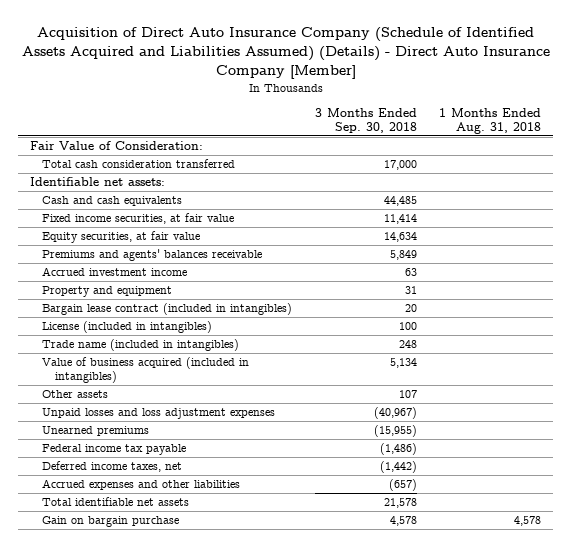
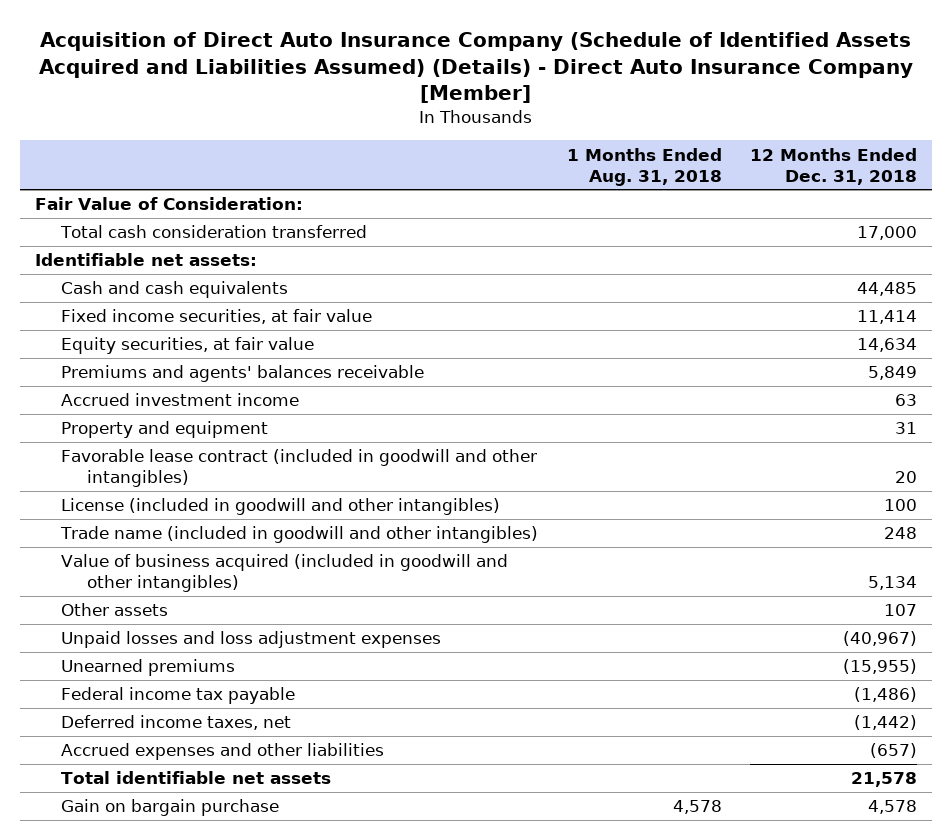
- | 3 Months Ended Sep. 30, 2018 | 1 Months Ended Aug. 31, 2018
+ | 1 Months Ended Aug. 31, 2018 | 12 Months Ended Dec. 31, 2018
- Bargain lease contract (included in intangibles) | 20 |
- License (included in intangibles) | 100 |
- Trade name (included in intangibles) | 248 |
- Value of business acquired (included in intangibles) | 5,134 |
+ Favorable lease contract (included in goodwill and other intangibles) | | 20
+ License (included in goodwill and other intangibles) | | 100
+ Trade name (included in goodwill and other intangibles) | | 248
+ Value of business acquired (included in goodwill and other intangibles) | | 5,134

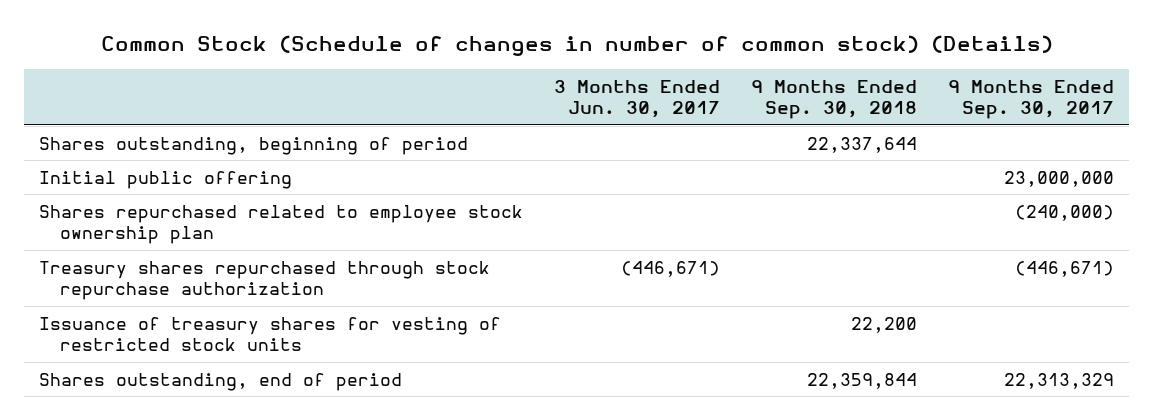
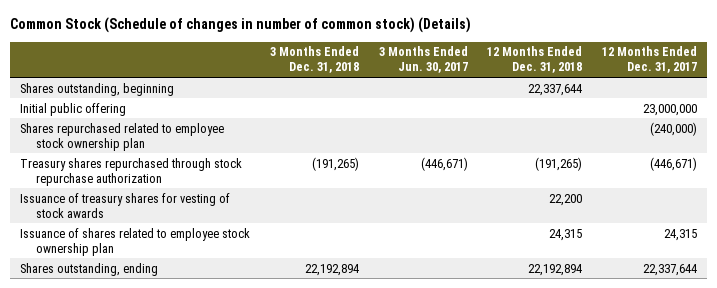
- | 3 Months Ended Jun. 30, 2017 | 9 Months Ended Sep. 30, 2018 | 9 Months Ended Sep. 30, 2017
+ | 3 Months Ended Dec. 31, 2018 | 3 Months Ended Jun. 30, 2017 | 12 Months Ended Dec. 31, 2018 | 12 Months Ended Dec. 31, 2017
- Shares outstanding, beginning of period | | 22,337,644 |
+ Shares outstanding, beginning | | | 22,337,644 |
- Issuance of treasury shares for vesting of restricted stock units | | 22,200 |
- Shares outstanding, end of period | | 22,359,844 | 22,313,329
+ Issuance of treasury shares for vesting of stock awards | | | 22,200 |
+ Issuance of shares related to employee stock ownership plan | | | 24,315 | 24,315
+ Shares outstanding, ending | 22,192,894 | | 22,192,894 | 22,337,644

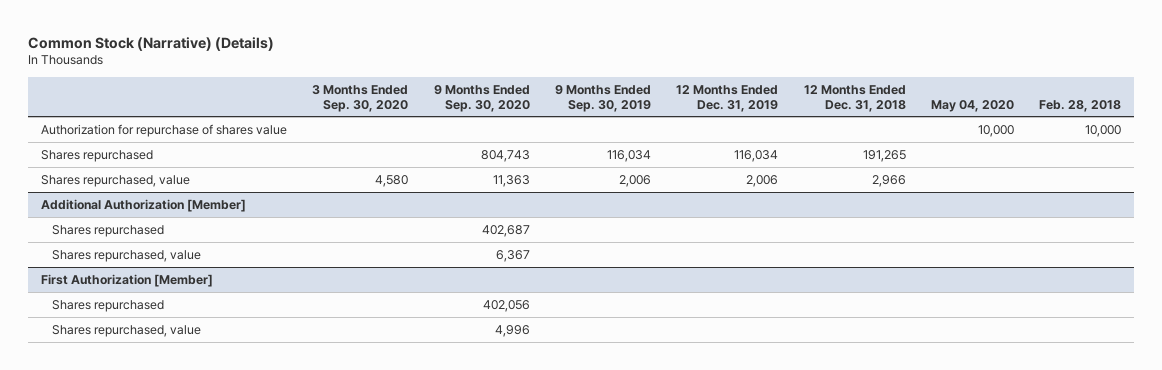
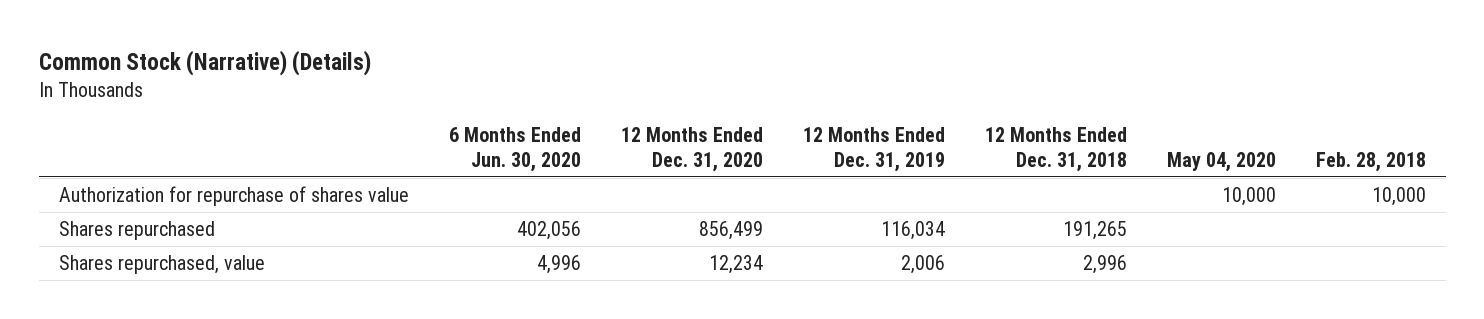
- | 3 Months Ended Sep. 30, 2020 | 9 Months Ended Sep. 30, 2020 | 9 Months Ended Sep. 30, 2019 | 12 Months Ended Dec. 31, 2019 | 12 Months Ended Dec. 31, 2018 | May 04, 2020 | Feb. 28, 2018
+ | 6 Months Ended Jun. 30, 2020 | 12 Months Ended Dec. 31, 2020 | 12 Months Ended Dec. 31, 2019 | 12 Months Ended Dec. 31, 2018 | May 04, 2020 | Feb. 28, 2018
- Shares repurchased, value | 4,580 | 11,363 | 2,006 | 2,006 | 2,966 | |
- Additional Authorization [Member]
- Shares repurchased | | 402,687 | | | | |
- Shares repurchased, value | | 6,367 | | | | |
- First Authorization [Member]
- Shares repurchased | | 402,056 | | | | |
- Shares repurchased, value | | 4,996 | | | | |
+ Shares repurchased, value | 4,996 | 12,234 | 2,006 | 2,996 | |

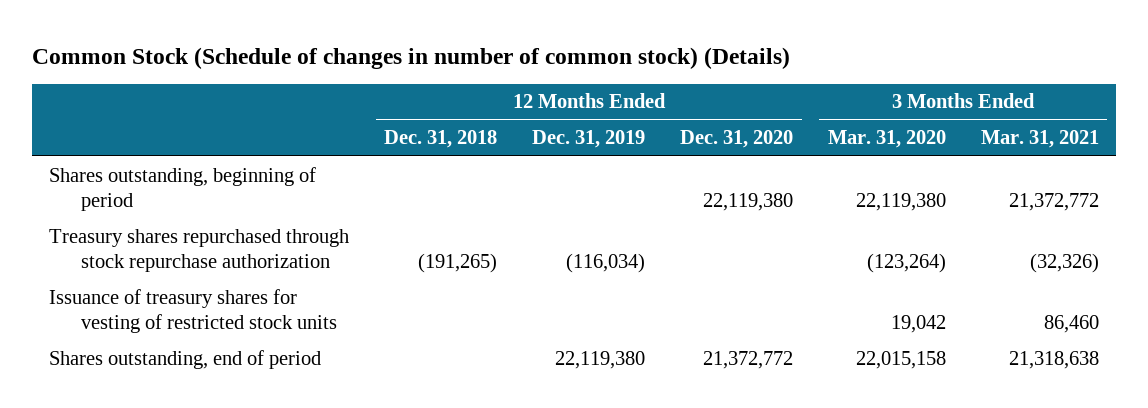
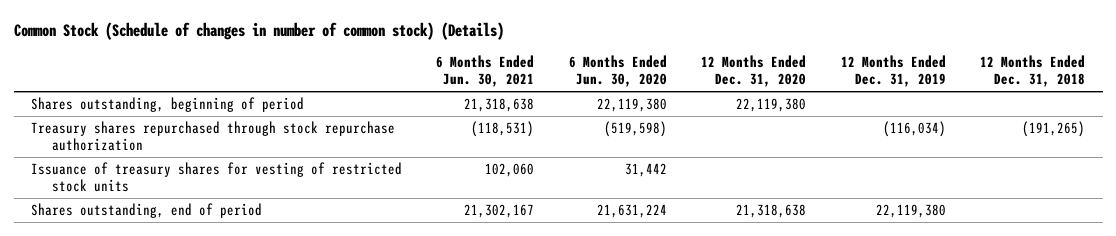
- | 12 Months Ended Dec. 31, 2018 | 12 Months Ended Dec. 31, 2019 | 12 Months Ended Dec. 31, 2020 | 3 Months Ended Mar. 31, 2020 | 3 Months Ended Mar. 31, 2021
+ | 6 Months Ended Jun. 30, 2021 | 6 Months Ended Jun. 30, 2020 | 12 Months Ended Dec. 31, 2020 | 12 Months Ended Dec. 31, 2019 | 12 Months Ended Dec. 31, 2018
- Shares outstanding, end of period | | 22,119,380 | 21,372,772 | 22,015,158 | 21,318,638
+ Shares outstanding, end of period | 21,302,167 | 21,631,224 | 21,318,638 | 22,119,380 |

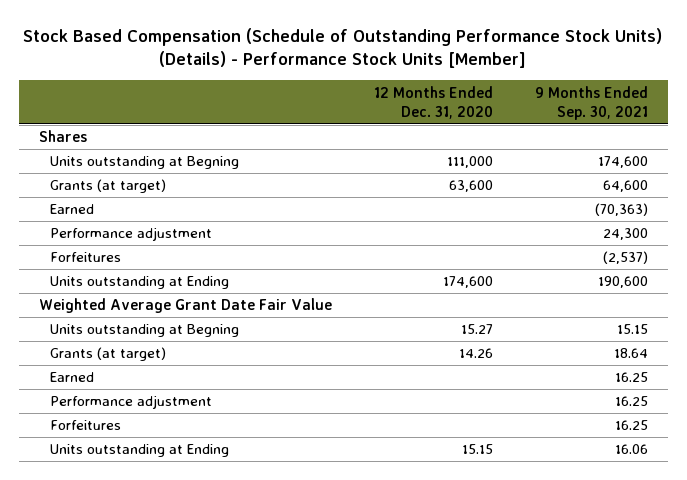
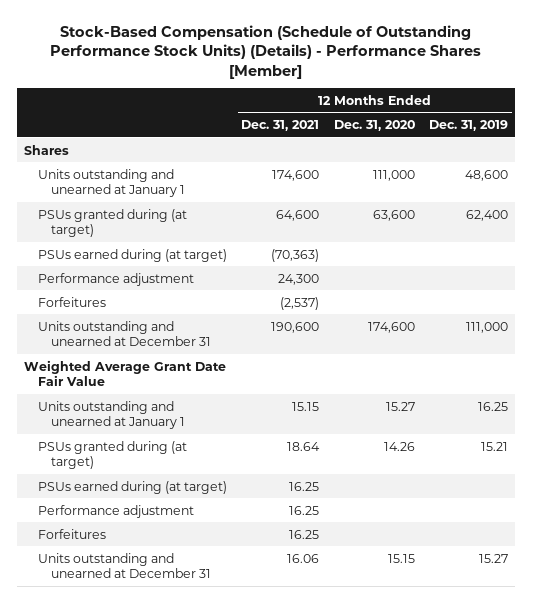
- Stock Based Compensation (Schedule of Outstanding Performance Stock Units) (Details) - Performance Stock Units [Member]
+ Stock-Based Compensation (Schedule of Outstanding Performance Stock Units) (Details) - Performance Shares [Member]
- | 12 Months Ended Dec. 31, 2020 | 9 Months Ended Sep. 30, 2021
+ | 12 Months Ended Dec. 31, 2021 | 12 Months Ended Dec. 31, 2020 | 12 Months Ended Dec. 31, 2019
- Units outstanding at Begning | 111,000 | 174,600
- Grants (at target) | 63,600 | 64,600
- Earned | | (70,363)
+ Units outstanding and unearned at January 1 | 174,600 | 111,000 | 48,600
+ PSUs granted during (at target) | 64,600 | 63,600 | 62,400
+ PSUs earned during (at target) | (70,363) | |
- Units outstanding at Ending | 174,600 | 190,600
+ Units outstanding and unearned at December 31 | 190,600 | 174,600 | 111,000
- Units outstanding at Begning | 15.27 | 15.15
- Grants (at target) | 14.26 | 18.64
- Earned | | 16.25
+ Units outstanding and unearned at January 1 | 15.15 | 15.27 | 16.25
+ PSUs granted during (at target) | 18.64 | 14.26 | 15.21
+ PSUs earned during (at target) | 16.25 | |
- Units outstanding at Ending | 15.15 | 16.06
+ Units outstanding and unearned at December 31 | 16.06 | 15.15 | 15.27

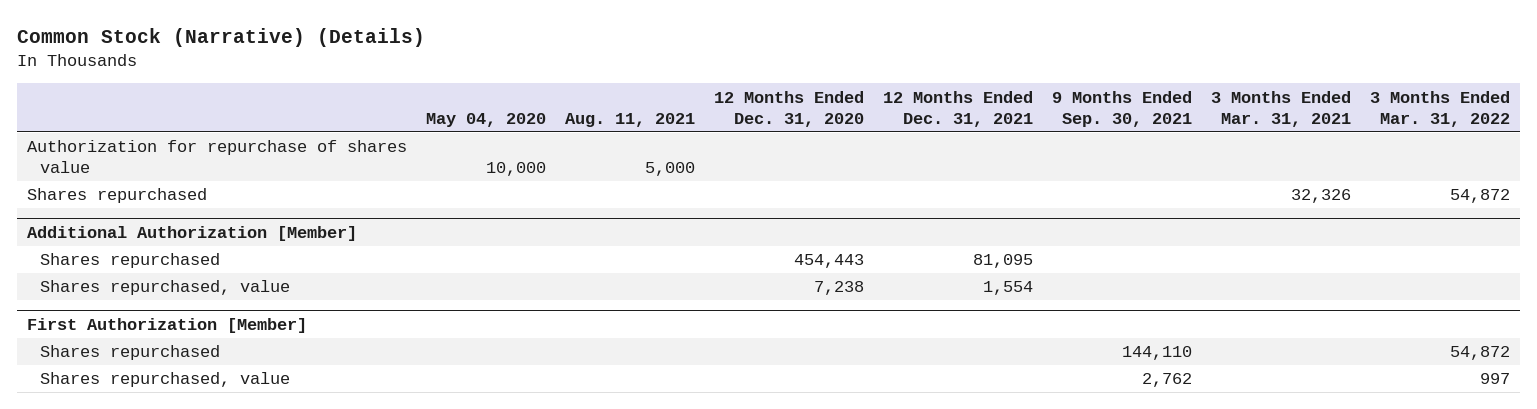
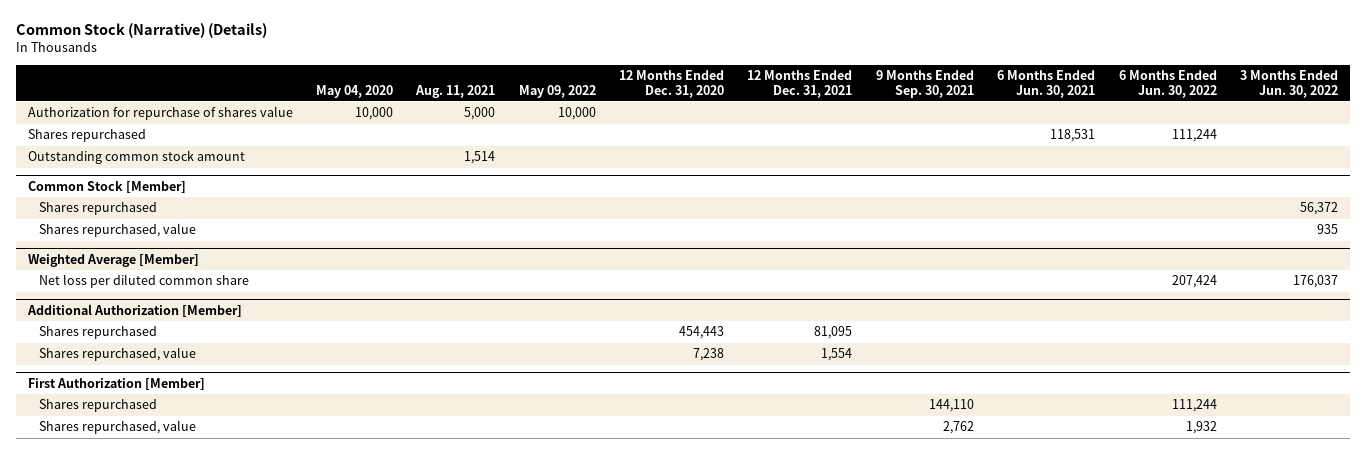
- | May 04, 2020 | Aug. 11, 2021 | 12 Months Ended Dec. 31, 2020 | 12 Months Ended Dec. 31, 2021 | 9 Months Ended Sep. 30, 2021 | 3 Months Ended Mar. 31, 2021 | 3 Months Ended Mar. 31, 2022
+ | May 04, 2020 | Aug. 11, 2021 | May 09, 2022 | 12 Months Ended Dec. 31, 2020 | 12 Months Ended Dec. 31, 2021 | 9 Months Ended Sep. 30, 2021 | 6 Months Ended Jun. 30, 2021 | 6 Months Ended Jun. 30, 2022 | 3 Months Ended Jun. 30, 2022
+ Outstanding common stock amount | | 1,514 | | | | | | |
+ Common Stock [Member]
+ Shares repurchased | | | | | | | | | 56,372
+ Shares repurchased, value | | | | | | | | | 935
+ Weighted Average [Member]
+ Net loss per diluted common share | | | | | | | | 207,424 | 176,037

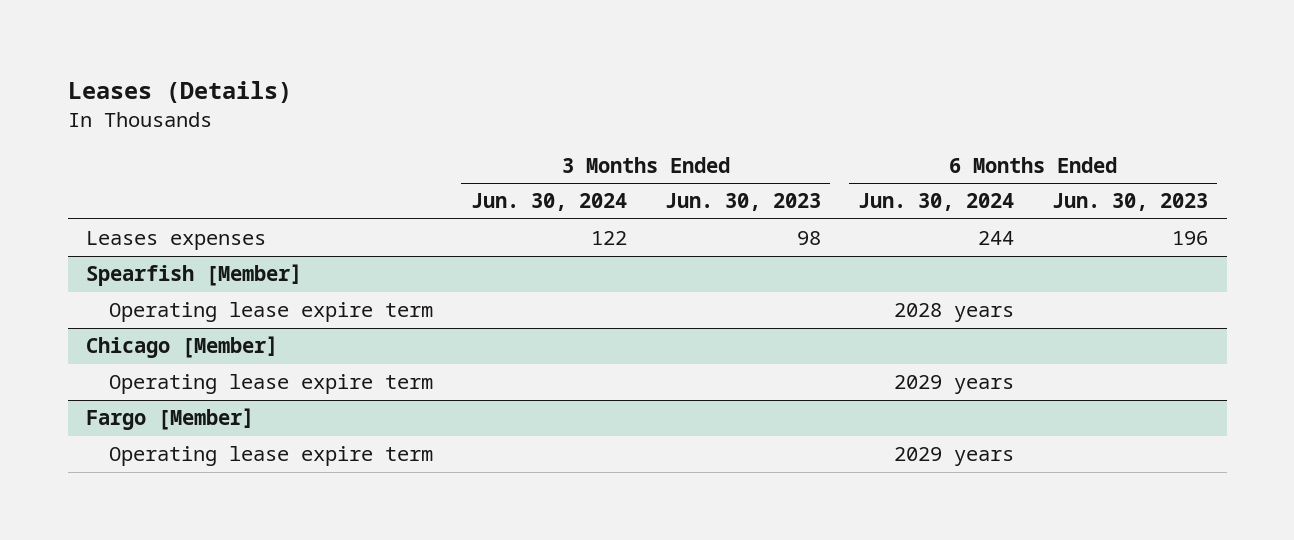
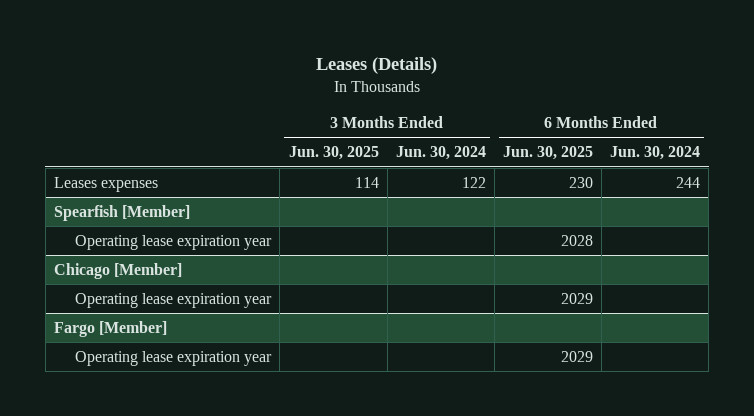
- | 3 Months Ended Jun. 30, 2024 | 3 Months Ended Jun. 30, 2023 | 6 Months Ended Jun. 30, 2024 | 6 Months Ended Jun. 30, 2023
+ | 3 Months Ended Jun. 30, 2025 | 3 Months Ended Jun. 30, 2024 | 6 Months Ended Jun. 30, 2025 | 6 Months Ended Jun. 30, 2024
@ Spearfish [Member]
- Operating lease expire term | | | 2028 years |
+ Operating lease expiration year | | | 2028 |
@ Chicago [Member]
- Operating lease expire term | | | 2029 years |
+ Operating lease expiration year | | | 2029 |
@ Fargo [Member]
- Operating lease expire term | | | 2029 years |
+ Operating lease expiration year | | | 2029 |

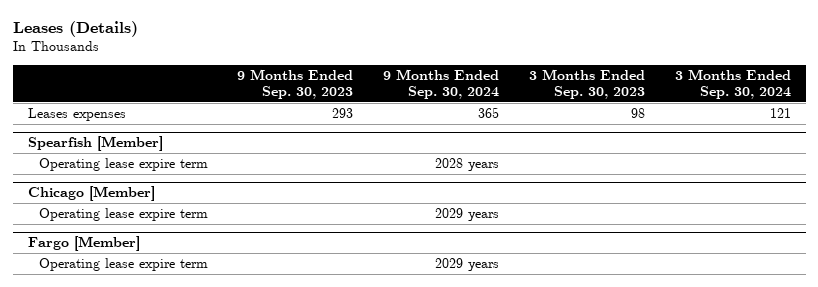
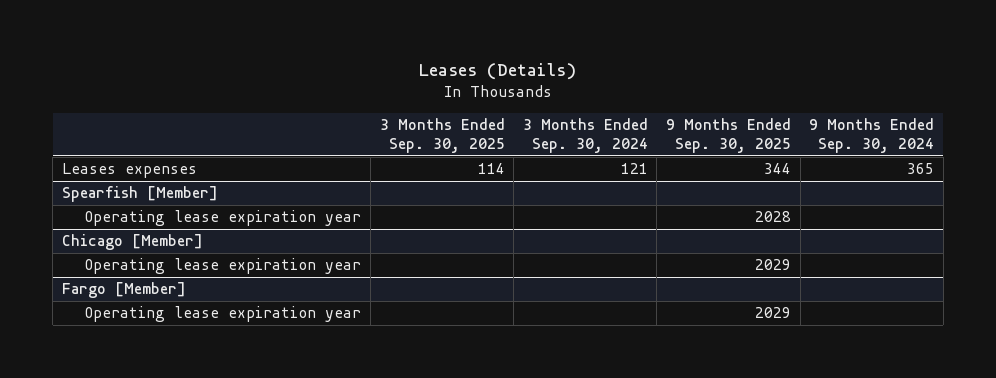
- | 9 Months Ended Sep. 30, 2023 | 9 Months Ended Sep. 30, 2024 | 3 Months Ended Sep. 30, 2023 | 3 Months Ended Sep. 30, 2024
+ | 3 Months Ended Sep. 30, 2025 | 3 Months Ended Sep. 30, 2024 | 9 Months Ended Sep. 30, 2025 | 9 Months Ended Sep. 30, 2024
@ Spearfish [Member]
- Operating lease expire term | | 2028 years | |
+ Operating lease expiration year | | | 2028 |
@ Chicago [Member]
- Operating lease expire term | | 2029 years | |
+ Operating lease expiration year | | | 2029 |
@ Fargo [Member]
- Operating lease expire term | | 2029 years | |
+ Operating lease expiration year | | | 2029 |

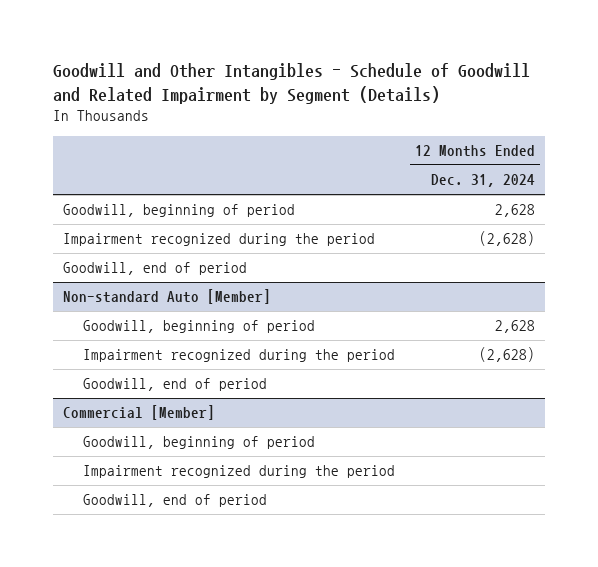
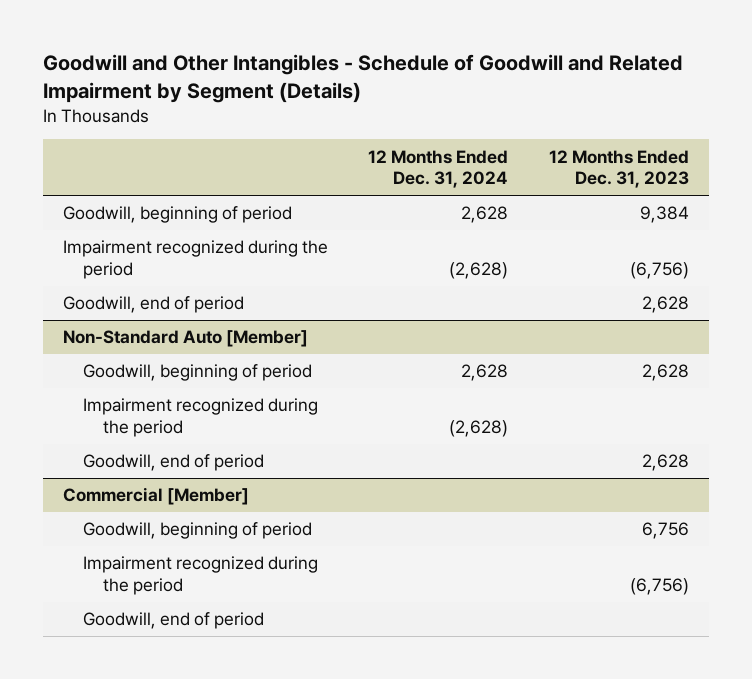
- | 12 Months Ended Dec. 31, 2024
+ | 12 Months Ended Dec. 31, 2024 | 12 Months Ended Dec. 31, 2023
- Non-standard Auto [Member]
+ Non-Standard Auto [Member]

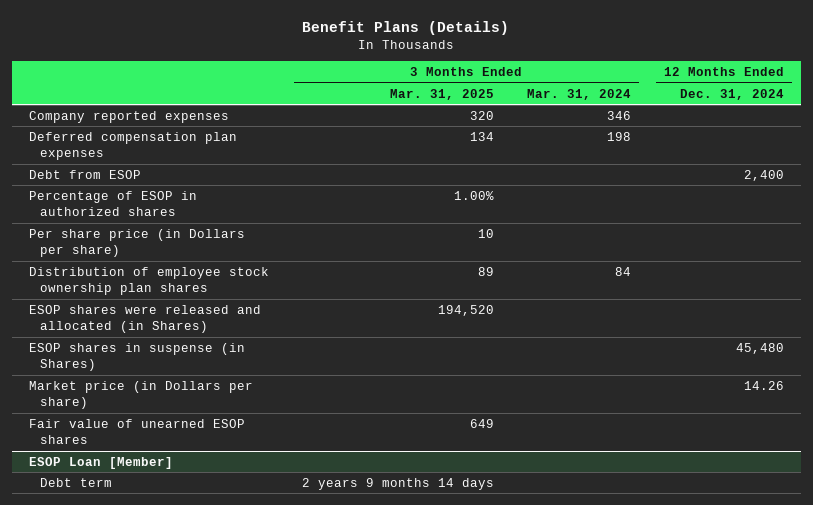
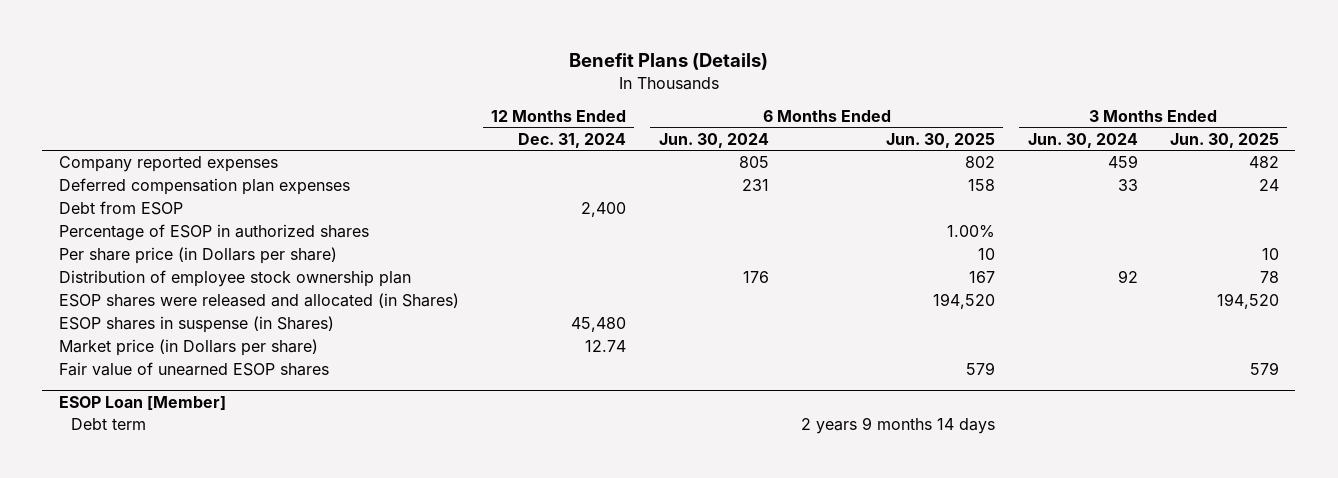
- | 3 Months Ended Mar. 31, 2025 | 3 Months Ended Mar. 31, 2024 | 12 Months Ended Dec. 31, 2024
+ | 12 Months Ended Dec. 31, 2024 | 6 Months Ended Jun. 30, 2024 | 6 Months Ended Jun. 30, 2025 | 3 Months Ended Jun. 30, 2024 | 3 Months Ended Jun. 30, 2025
- Distribution of employee stock ownership plan shares | 89 | 84 |
+ Distribution of employee stock ownership plan | | 176 | 167 | 92 | 78
- Market price (in Dollars per share) | | | 14.26
+ Market price (in Dollars per share) | 12.74 | | | |

